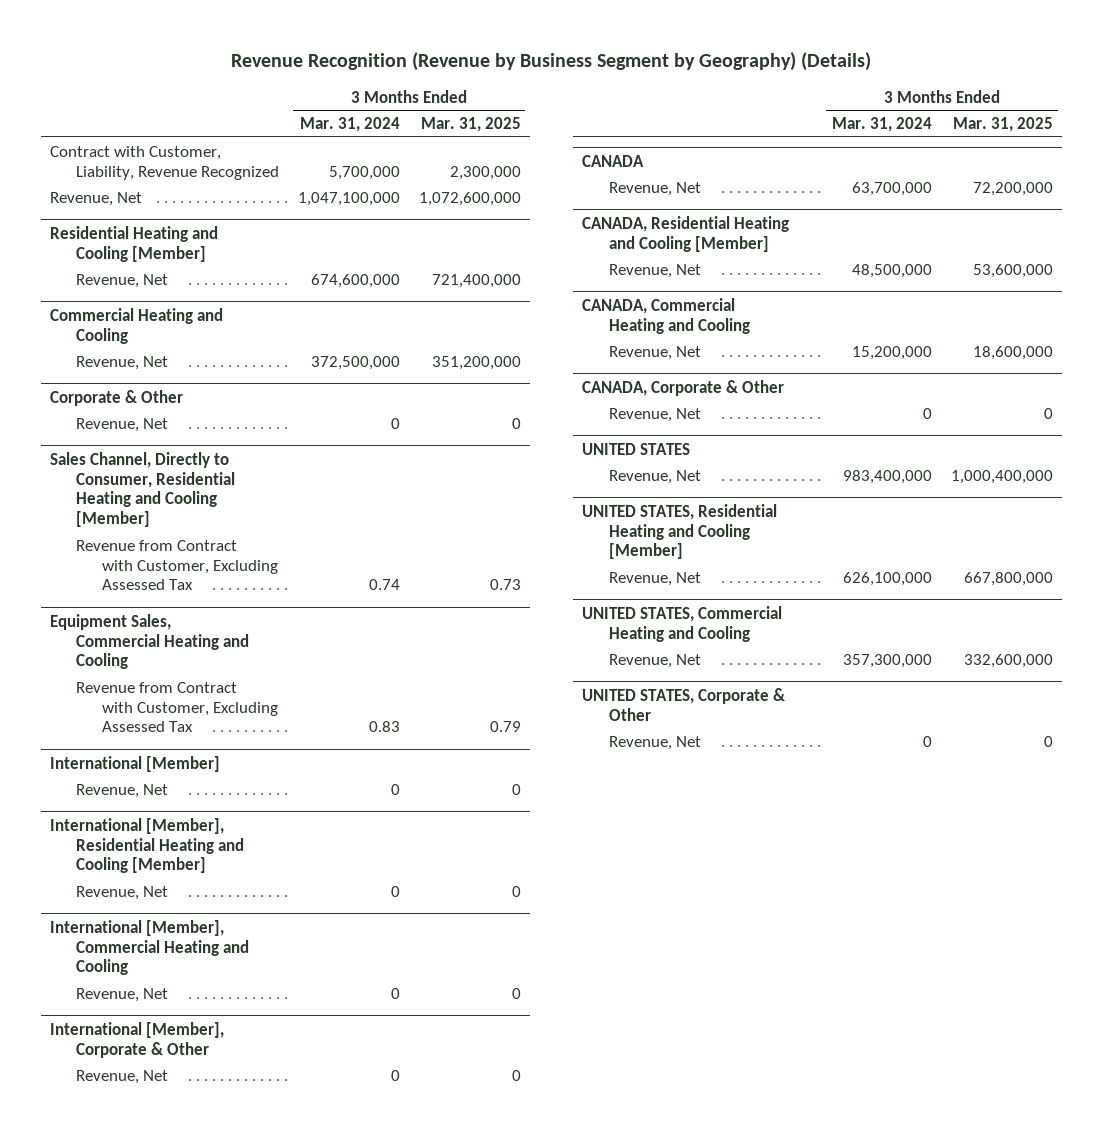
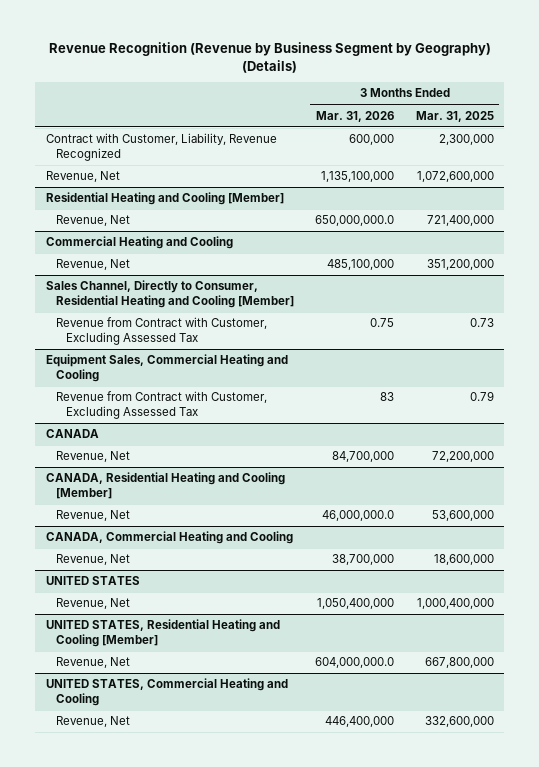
- | 3 Months Ended Mar. 31, 2024 | 3 Months Ended Mar. 31, 2025
+ | 3 Months Ended Mar. 31, 2026 | 3 Months Ended Mar. 31, 2025
- Corporate & Other
- Revenue, Net | 0 | 0
- International [Member]
- Revenue, Net | 0 | 0
- International [Member], Residential Heating and Cooling [Member]
- Revenue, Net | 0 | 0
- International [Member], Commercial Heating and Cooling
- Revenue, Net | 0 | 0
- International [Member], Corporate & Other
- Revenue, Net | 0 | 0
- CANADA, Corporate & Other
- Revenue, Net | 0 | 0
- UNITED STATES, Corporate & Other
- Revenue, Net | 0 | 0

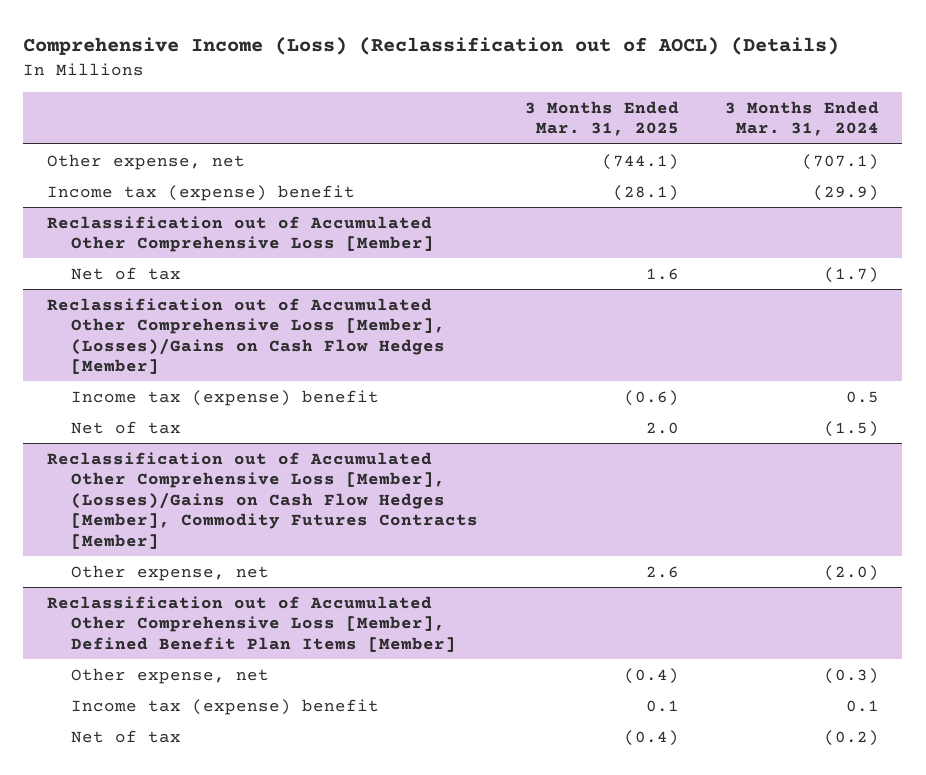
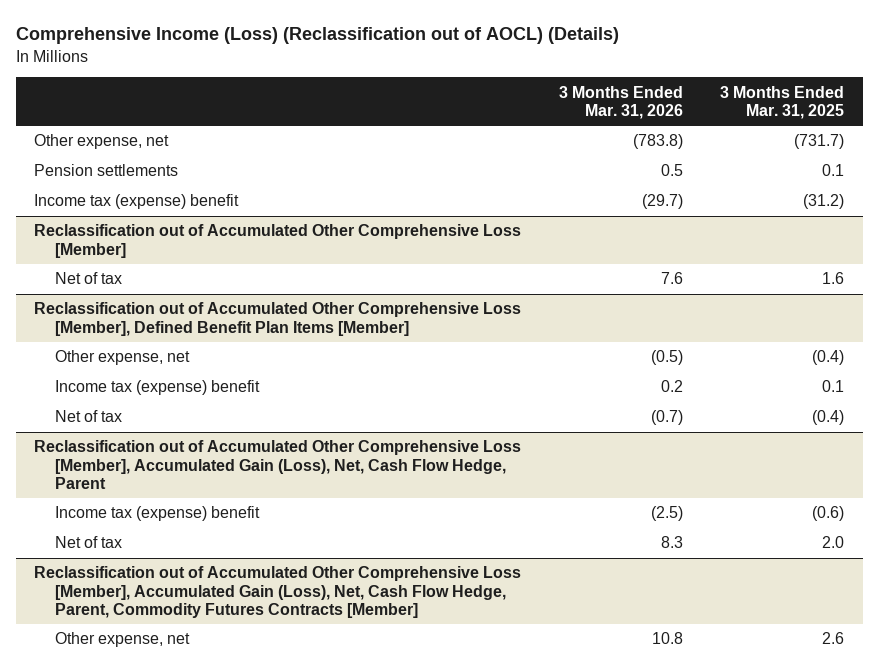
- | 3 Months Ended Mar. 31, 2025 | 3 Months Ended Mar. 31, 2024
+ | 3 Months Ended Mar. 31, 2026 | 3 Months Ended Mar. 31, 2025
- Other expense, net | (744.1) | (707.1)
- Income tax (expense) benefit | (28.1) | (29.9)
+ Other expense, net | (783.8) | (731.7)
+ Pension settlements | 0.5 | 0.1
+ Income tax (expense) benefit | (29.7) | (31.2)
- Reclassification out of Accumulated Other Comprehensive Loss [Member], (Losses)/Gains on Cash Flow Hedges [Member]
- Income tax (expense) benefit | (0.6) | 0.5
- Net of tax | 2.0 | (1.5)
- Reclassification out of Accumulated Other Comprehensive Loss [Member], (Losses)/Gains on Cash Flow Hedges [Member], Commodity Futures Contracts [Member]
- Other expense, net | 2.6 | (2.0)
+ Reclassification out of Accumulated Other Comprehensive Loss [Member], Accumulated Gain (Loss), Net, Cash Flow Hedge, Parent
+ Income tax (expense) benefit | (2.5) | (0.6)
+ Net of tax | 8.3 | 2.0
+ Reclassification out of Accumulated Other Comprehensive Loss [Member], Accumulated Gain (Loss), Net, Cash Flow Hedge, Parent, Commodity Futures Contracts [Member]
+ Other expense, net | 10.8 | 2.6

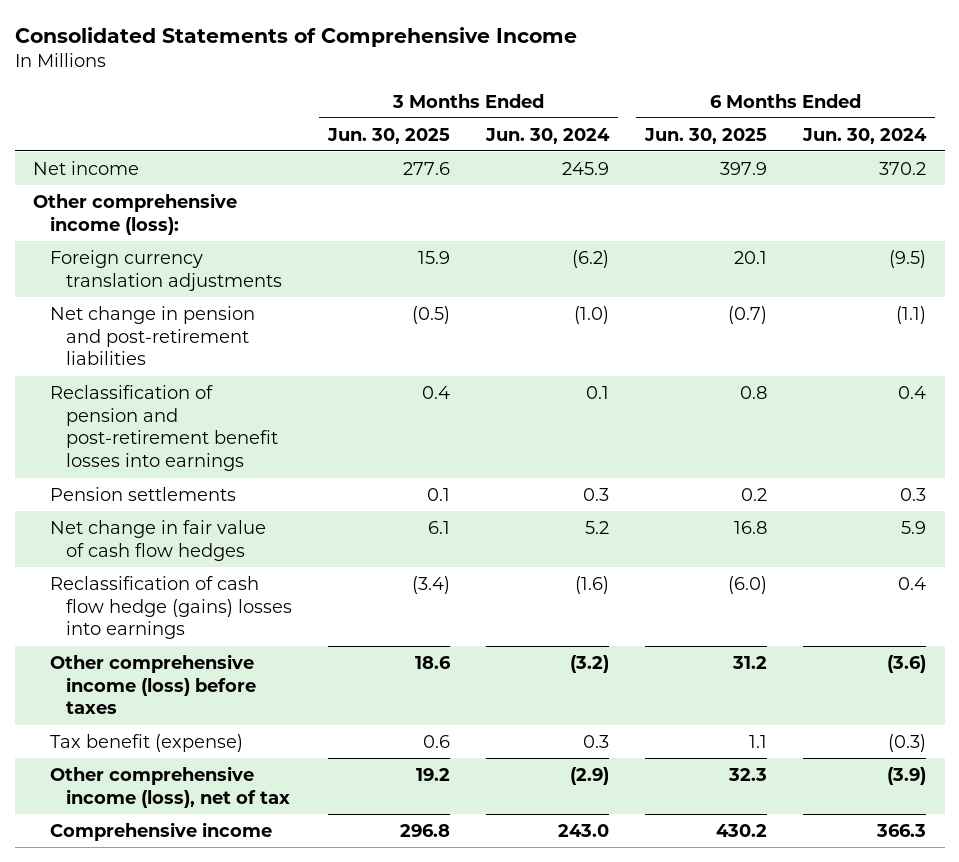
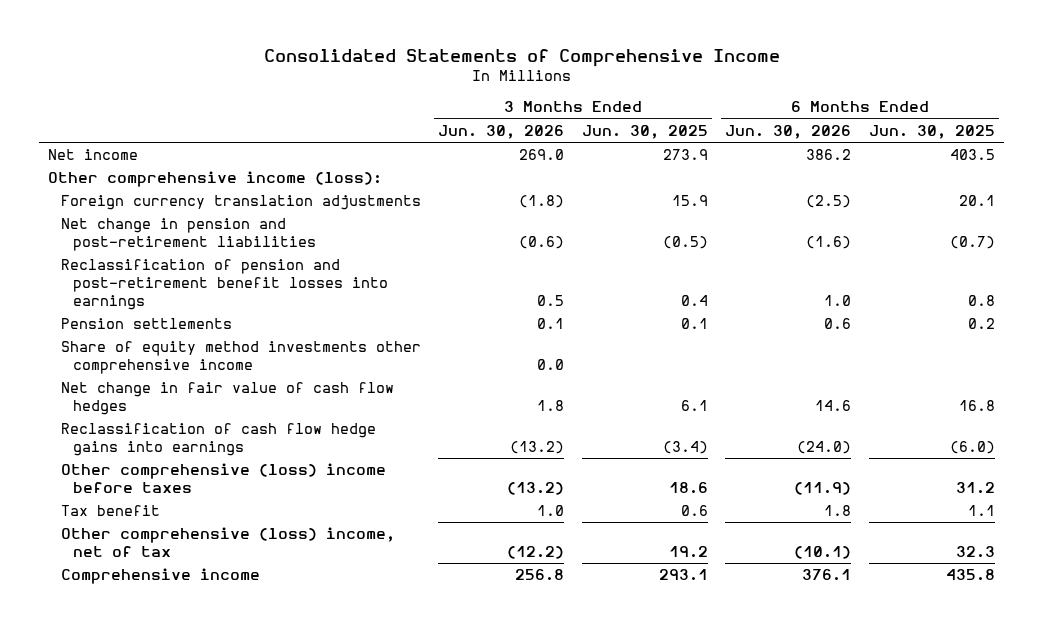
- | 3 Months Ended Jun. 30, 2025 | 3 Months Ended Jun. 30, 2024 | 6 Months Ended Jun. 30, 2025 | 6 Months Ended Jun. 30, 2024
+ | 3 Months Ended Jun. 30, 2026 | 3 Months Ended Jun. 30, 2025 | 6 Months Ended Jun. 30, 2026 | 6 Months Ended Jun. 30, 2025
- Net income | 277.6 | 245.9 | 397.9 | 370.2
+ Net income | 269.0 | 273.9 | 386.2 | 403.5
+ Share of equity method investments other comprehensive income | 0.0 | | |
- Reclassification of cash flow hedge (gains) losses into earnings | (3.4) | (1.6) | (6.0) | 0.4
- Other comprehensive income (loss) before taxes | 18.6 | (3.2) | 31.2 | (3.6)
- Tax benefit (expense) | 0.6 | 0.3 | 1.1 | (0.3)
- Other comprehensive income (loss), net of tax | 19.2 | (2.9) | 32.3 | (3.9)
- Comprehensive income | 296.8 | 243.0 | 430.2 | 366.3
+ Reclassification of cash flow hedge gains into earnings | (13.2) | (3.4) | (24.0) | (6.0)
+ Other comprehensive (loss) income before taxes | (13.2) | 18.6 | (11.9) | 31.2
+ Tax benefit | 1.0 | 0.6 | 1.8 | 1.1
+ Other comprehensive (loss) income, net of tax | (12.2) | 19.2 | (10.1) | 32.3
+ Comprehensive income | 256.8 | 293.1 | 376.1 | 435.8

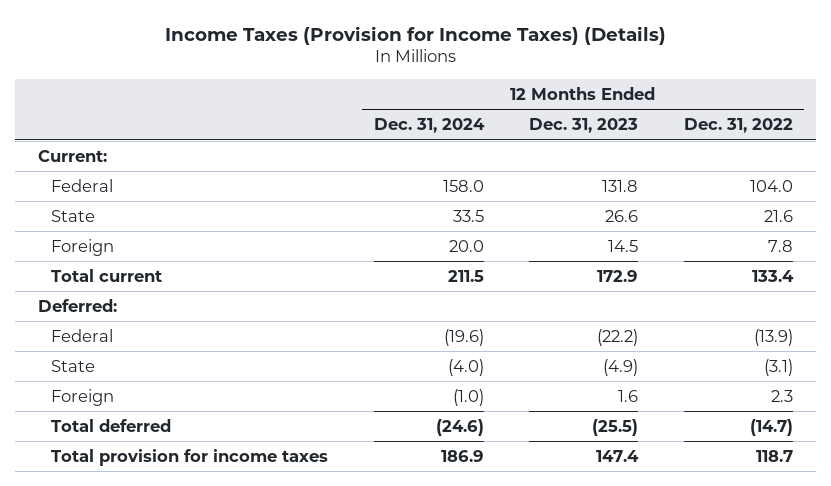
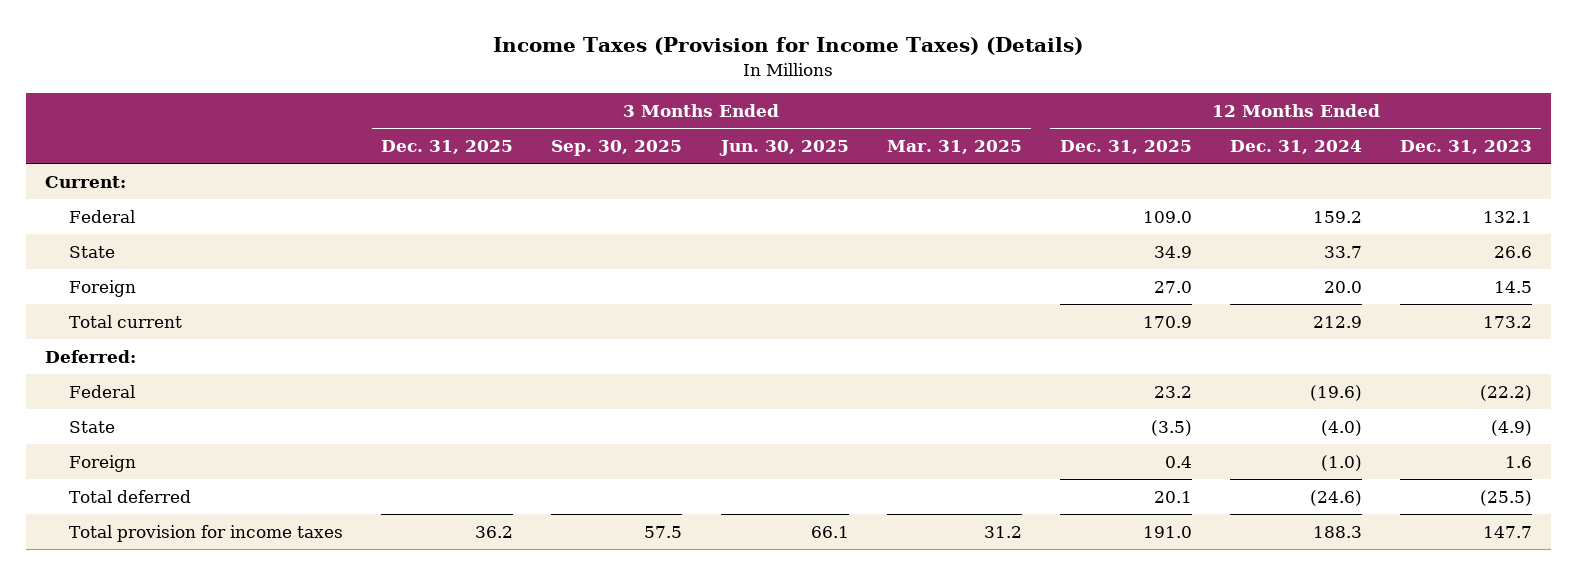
- | 12 Months Ended Dec. 31, 2024 | 12 Months Ended Dec. 31, 2023 | 12 Months Ended Dec. 31, 2022
+ | 3 Months Ended Dec. 31, 2025 | 3 Months Ended Sep. 30, 2025 | 3 Months Ended Jun. 30, 2025 | 3 Months Ended Mar. 31, 2025 | 12 Months Ended Dec. 31, 2025 | 12 Months Ended Dec. 31, 2024 | 12 Months Ended Dec. 31, 2023
- Federal | 158.0 | 131.8 | 104.0
- State | 33.5 | 26.6 | 21.6
+ Federal | | | | | 109.0 | 159.2 | 132.1
+ State | | | | | 34.9 | 33.7 | 26.6
- Total current | 211.5 | 172.9 | 133.4
+ Total current | | | | | 170.9 | 212.9 | 173.2
- Total provision for income taxes | 186.9 | 147.4 | 118.7
+ Total provision for income taxes | 36.2 | 57.5 | 66.1 | 31.2 | 191.0 | 188.3 | 147.7

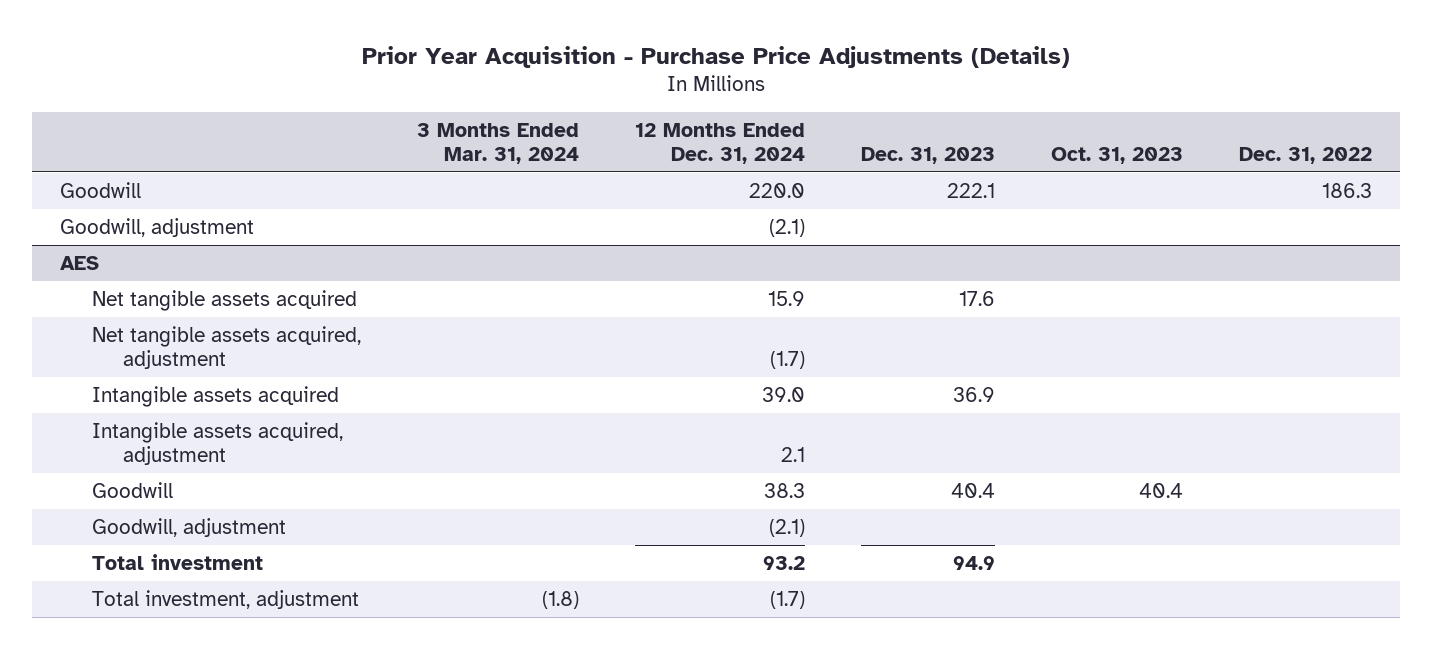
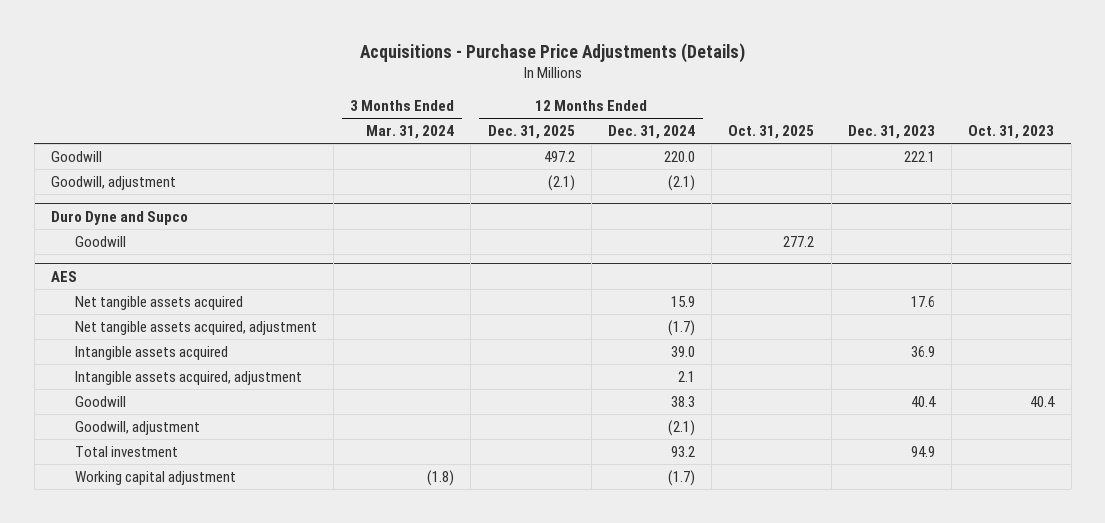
- Prior Year Acquisition - Purchase Price Adjustments (Details)
+ Acquisitions - Purchase Price Adjustments (Details)
- | 3 Months Ended Mar. 31, 2024 | 12 Months Ended Dec. 31, 2024 | Dec. 31, 2023 | Oct. 31, 2023 | Dec. 31, 2022
+ | 3 Months Ended Mar. 31, 2024 | 12 Months Ended Dec. 31, 2025 | 12 Months Ended Dec. 31, 2024 | Oct. 31, 2025 | Dec. 31, 2023 | Oct. 31, 2023
+ Duro Dyne and Supco
+ Goodwill | | | | 277.2 | |
@ AES
- Total investment, adjustment | (1.8) | (1.7) | | |
+ Working capital adjustment | (1.8) | | (1.7) | | |

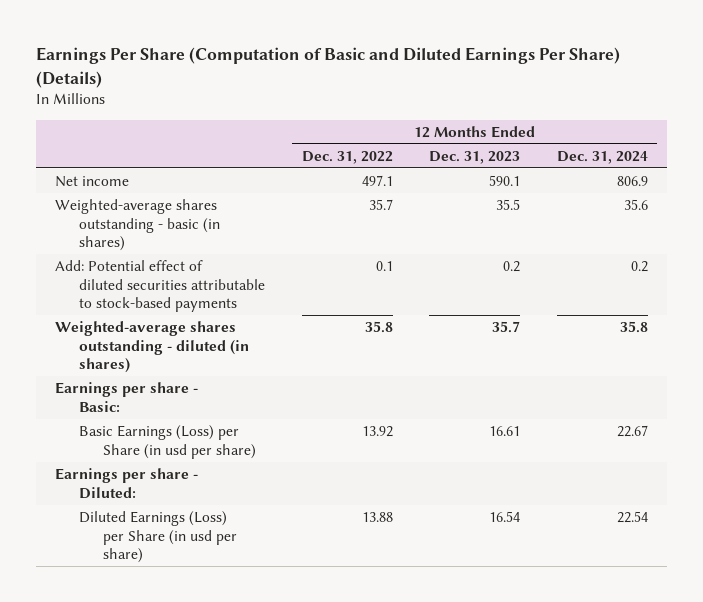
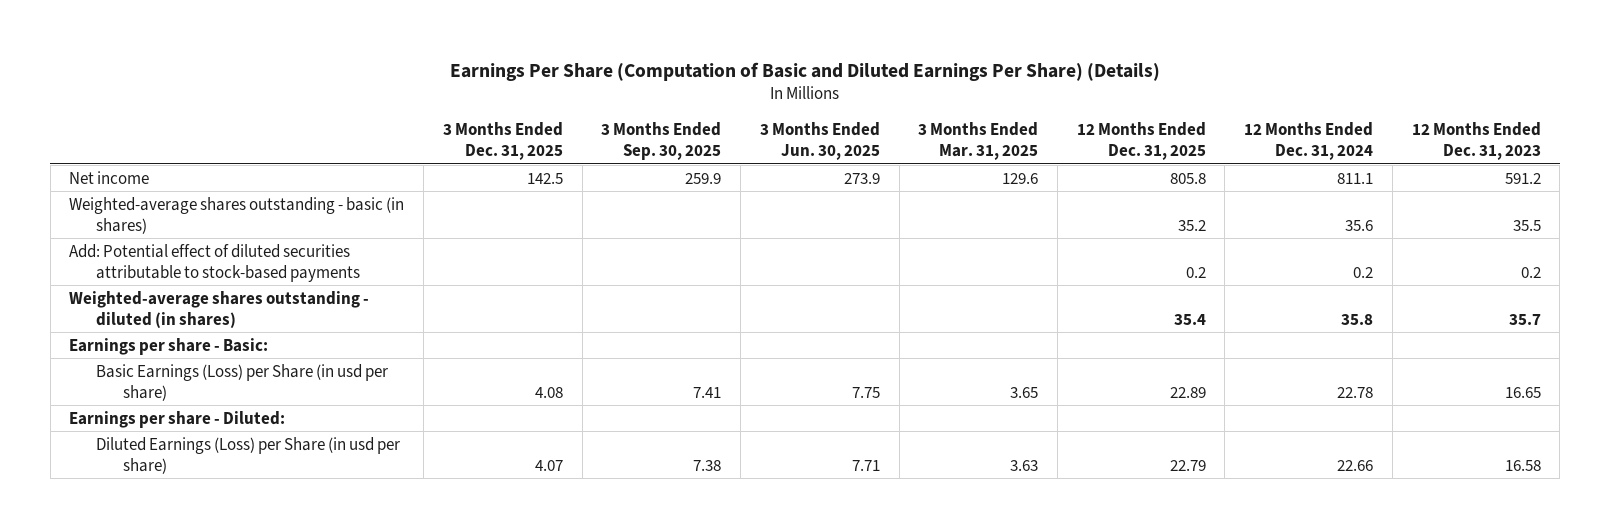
- | 12 Months Ended Dec. 31, 2022 | 12 Months Ended Dec. 31, 2023 | 12 Months Ended Dec. 31, 2024
+ | 3 Months Ended Dec. 31, 2025 | 3 Months Ended Sep. 30, 2025 | 3 Months Ended Jun. 30, 2025 | 3 Months Ended Mar. 31, 2025 | 12 Months Ended Dec. 31, 2025 | 12 Months Ended Dec. 31, 2024 | 12 Months Ended Dec. 31, 2023
- Net income | 497.1 | 590.1 | 806.9
+ Net income | 142.5 | 259.9 | 273.9 | 129.6 | 805.8 | 811.1 | 591.2
- Basic Earnings (Loss) per Share (in usd per share) | 13.92 | 16.61 | 22.67
+ Basic Earnings (Loss) per Share (in usd per share) | 4.08 | 7.41 | 7.75 | 3.65 | 22.89 | 22.78 | 16.65
- Diluted Earnings (Loss) per Share (in usd per share) | 13.88 | 16.54 | 22.54
+ Diluted Earnings (Loss) per Share (in usd per share) | 4.07 | 7.38 | 7.71 | 3.63 | 22.79 | 22.66 | 16.58

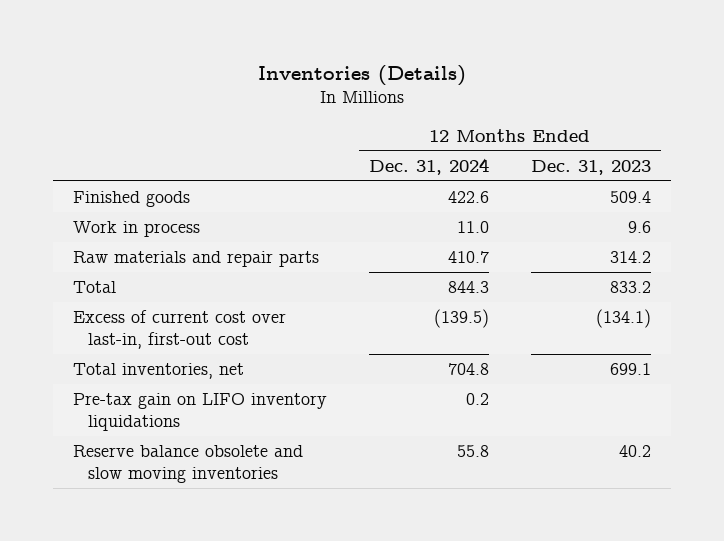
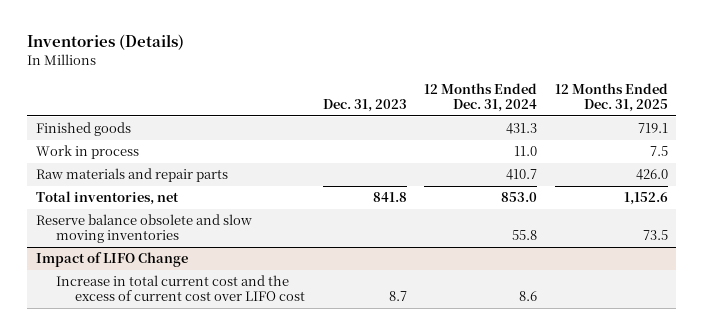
- | 12 Months Ended Dec. 31, 2024 | 12 Months Ended Dec. 31, 2023
+ | Dec. 31, 2023 | 12 Months Ended Dec. 31, 2024 | 12 Months Ended Dec. 31, 2025
- Finished goods | 422.6 | 509.4
+ Finished goods | | 431.3 | 719.1
- Total | 844.3 | 833.2
- Excess of current cost over last-in, first-out cost | (139.5) | (134.1)
- Total inventories, net | 704.8 | 699.1
- Pre-tax gain on LIFO inventory liquidations | 0.2 |
+ Total inventories, net | 841.8 | 853.0 | 1,152.6
+ Impact of LIFO Change
+ Increase in total current cost and the excess of current cost over LIFO cost | 8.7 | 8.6 |

